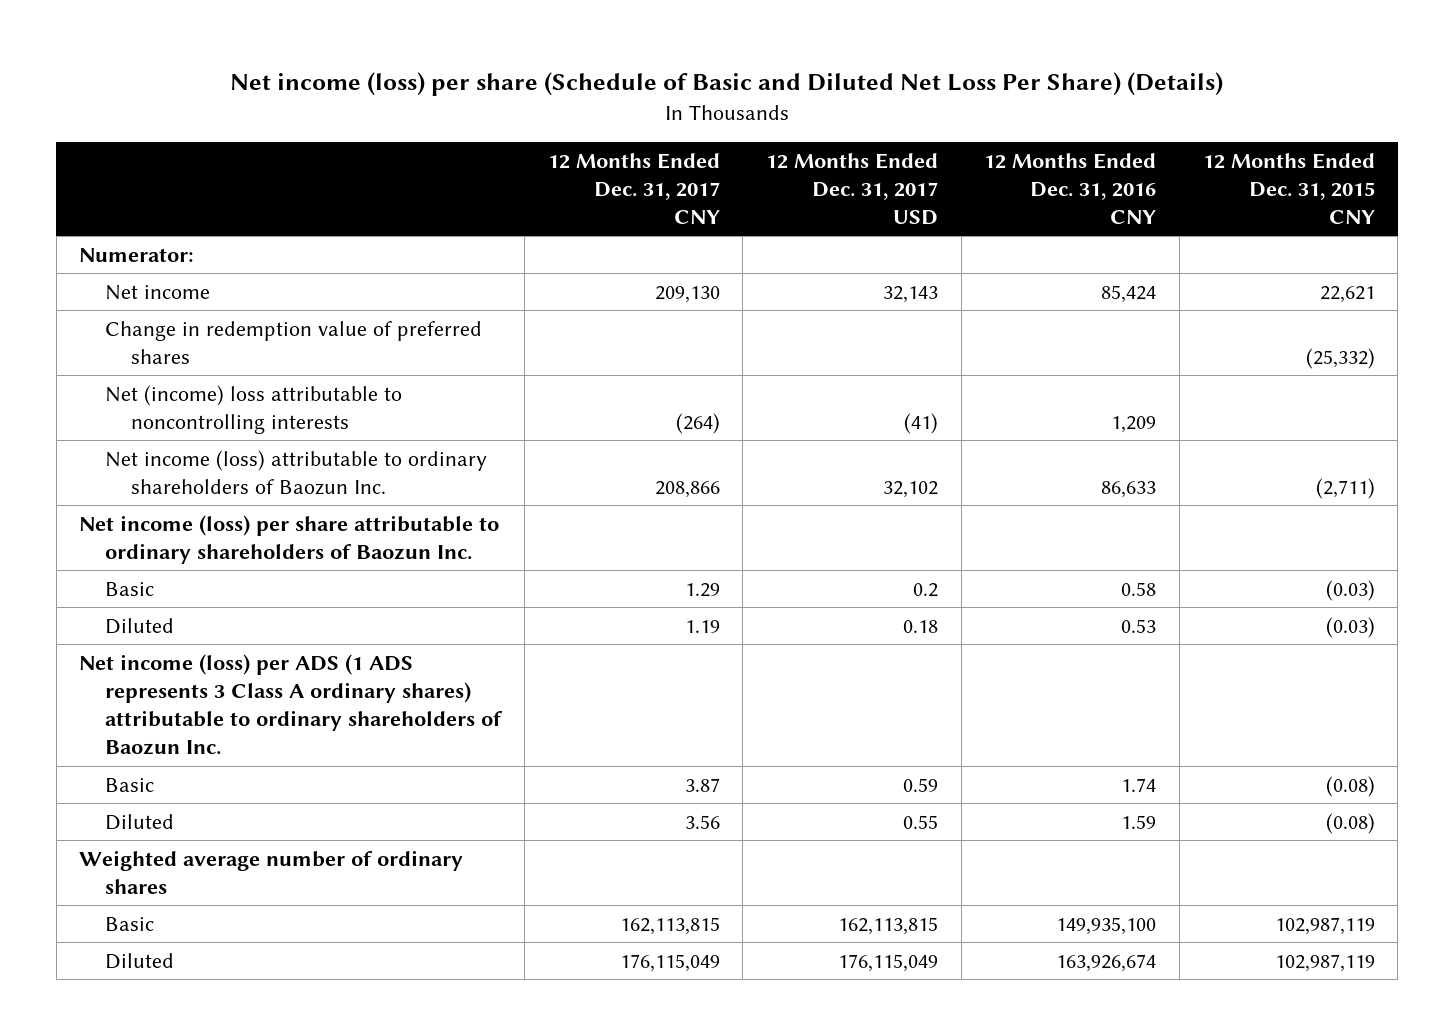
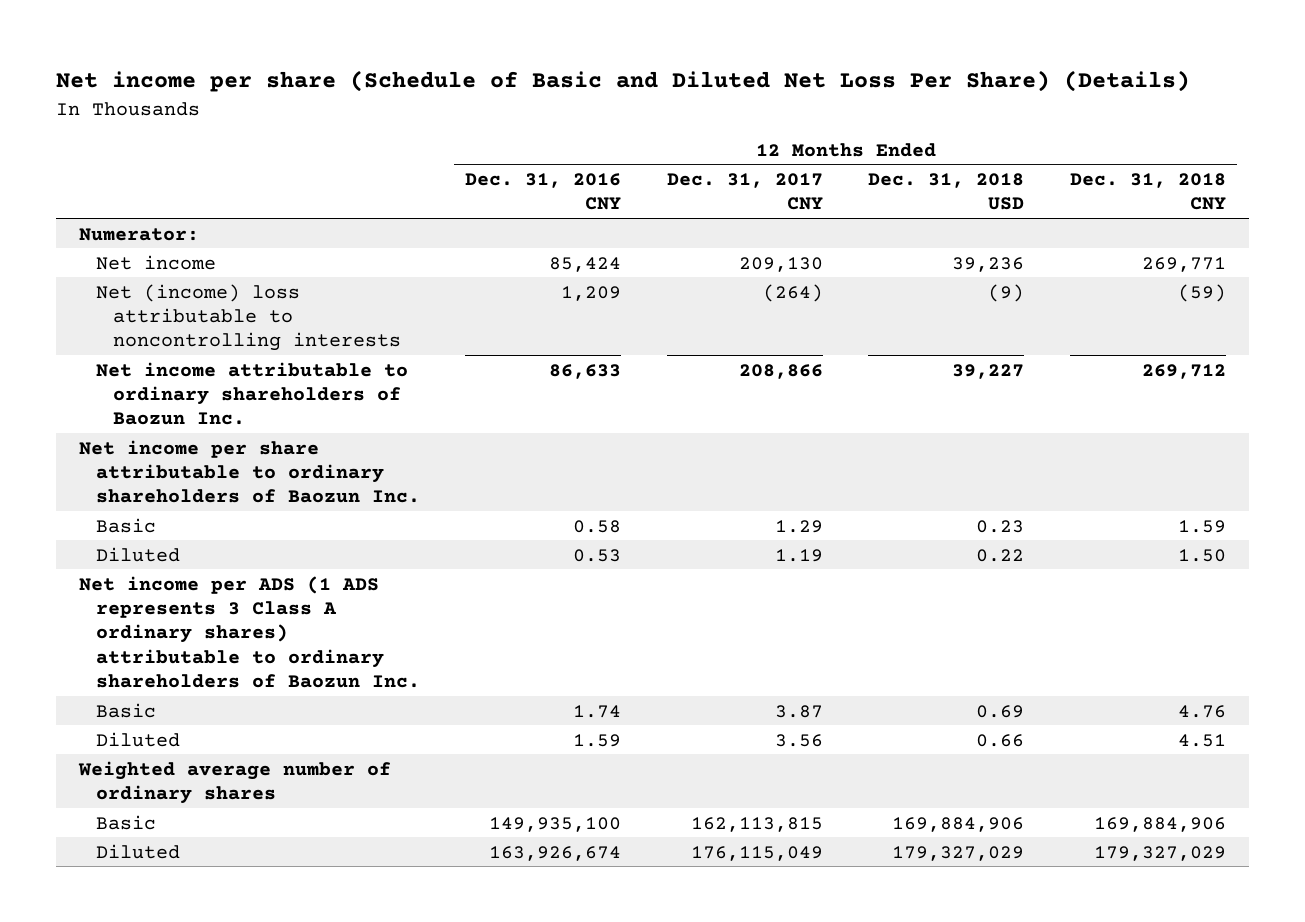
- Net income (loss) per share (Schedule of Basic and Diluted Net Loss Per Share) (Details)
+ Net income per share (Schedule of Basic and Diluted Net Loss Per Share) (Details)
- | 12 Months Ended Dec. 31, 2017 CNY | 12 Months Ended Dec. 31, 2017 USD | 12 Months Ended Dec. 31, 2016 CNY | 12 Months Ended Dec. 31, 2015 CNY
+ | 12 Months Ended Dec. 31, 2016 CNY | 12 Months Ended Dec. 31, 2017 CNY | 12 Months Ended Dec. 31, 2018 USD | 12 Months Ended Dec. 31, 2018 CNY
- Change in redemption value of preferred shares | | | | (25,332)
- Net income (loss) attributable to ordinary shareholders of Baozun Inc. | 208,866 | 32,102 | 86,633 | (2,711)
- Net income (loss) per share attributable to ordinary shareholders of Baozun Inc.
+ Net income attributable to ordinary shareholders of Baozun Inc. | 86,633 | 208,866 | 39,227 | 269,712
+ Net income per share attributable to ordinary shareholders of Baozun Inc.
- Net income (loss) per ADS (1 ADS represents 3 Class A ordinary shares) attributable to ordinary shareholders of Baozun Inc.
+ Net income per ADS (1 ADS represents 3 Class A ordinary shares) attributable to ordinary shareholders of Baozun Inc.

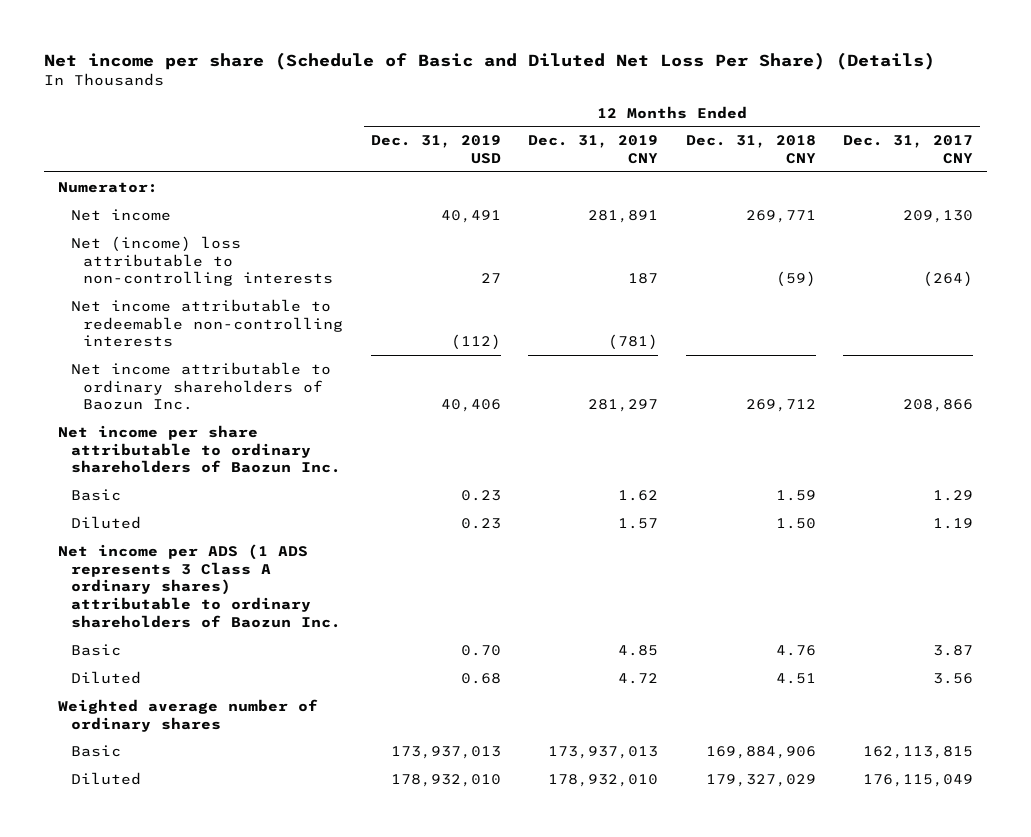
- | 12 Months Ended Dec. 31, 2016 CNY | 12 Months Ended Dec. 31, 2017 CNY | 12 Months Ended Dec. 31, 2018 USD | 12 Months Ended Dec. 31, 2018 CNY
+ | 12 Months Ended Dec. 31, 2019 USD | 12 Months Ended Dec. 31, 2019 CNY | 12 Months Ended Dec. 31, 2018 CNY | 12 Months Ended Dec. 31, 2017 CNY
- Net (income) loss attributable to noncontrolling interests | 1,209 | (264) | (9) | (59)
+ Net (income) loss attributable to non-controlling interests | 27 | 187 | (59) | (264)
+ Net income attributable to redeemable non-controlling interests | (112) | (781) | |

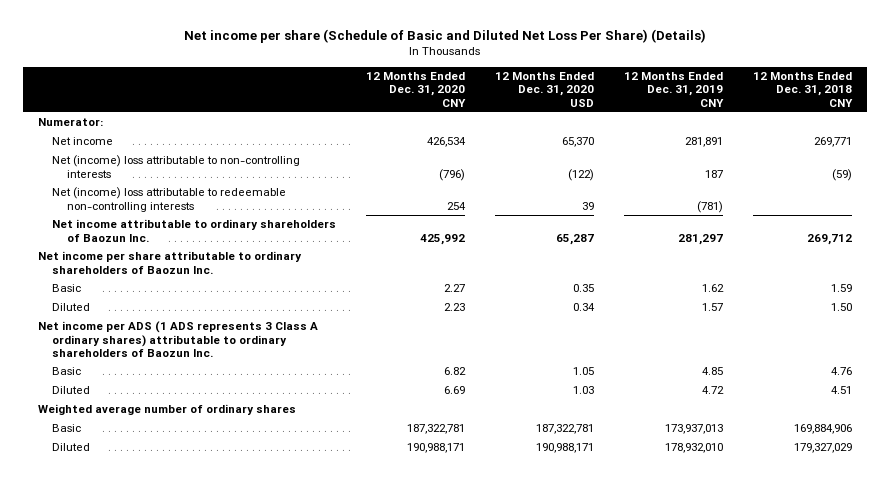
- | 12 Months Ended Dec. 31, 2019 USD | 12 Months Ended Dec. 31, 2019 CNY | 12 Months Ended Dec. 31, 2018 CNY | 12 Months Ended Dec. 31, 2017 CNY
+ | 12 Months Ended Dec. 31, 2020 CNY | 12 Months Ended Dec. 31, 2020 USD | 12 Months Ended Dec. 31, 2019 CNY | 12 Months Ended Dec. 31, 2018 CNY
- Net income attributable to redeemable non-controlling interests | (112) | (781) | |
+ Net (income) loss attributable to redeemable non-controlling interests | 254 | 39 | (781) |

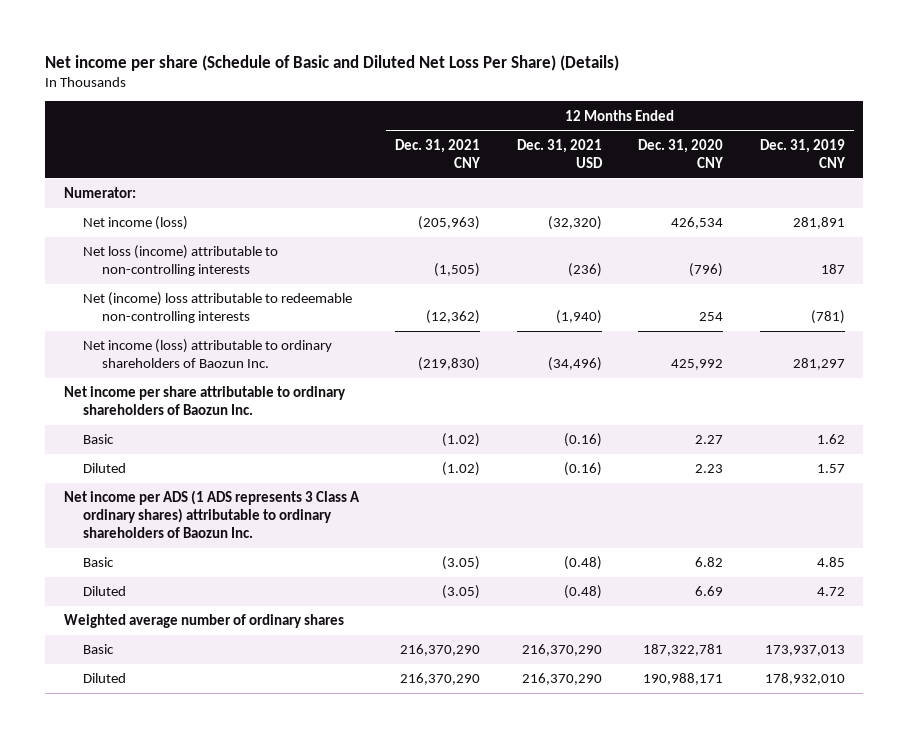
- | 12 Months Ended Dec. 31, 2020 CNY | 12 Months Ended Dec. 31, 2020 USD | 12 Months Ended Dec. 31, 2019 CNY | 12 Months Ended Dec. 31, 2018 CNY
+ | 12 Months Ended Dec. 31, 2021 CNY | 12 Months Ended Dec. 31, 2021 USD | 12 Months Ended Dec. 31, 2020 CNY | 12 Months Ended Dec. 31, 2019 CNY
- Net income | 426,534 | 65,370 | 281,891 | 269,771
- Net (income) loss attributable to non-controlling interests | (796) | (122) | 187 | (59)
+ Net income (loss) | (205,963) | (32,320) | 426,534 | 281,891
+ Net loss (income) attributable to non-controlling interests | (1,505) | (236) | (796) | 187
- Net income attributable to ordinary shareholders of Baozun Inc. | 425,992 | 65,287 | 281,297 | 269,712
+ Net income (loss) attributable to ordinary shareholders of Baozun Inc. | (219,830) | (34,496) | 425,992 | 281,297

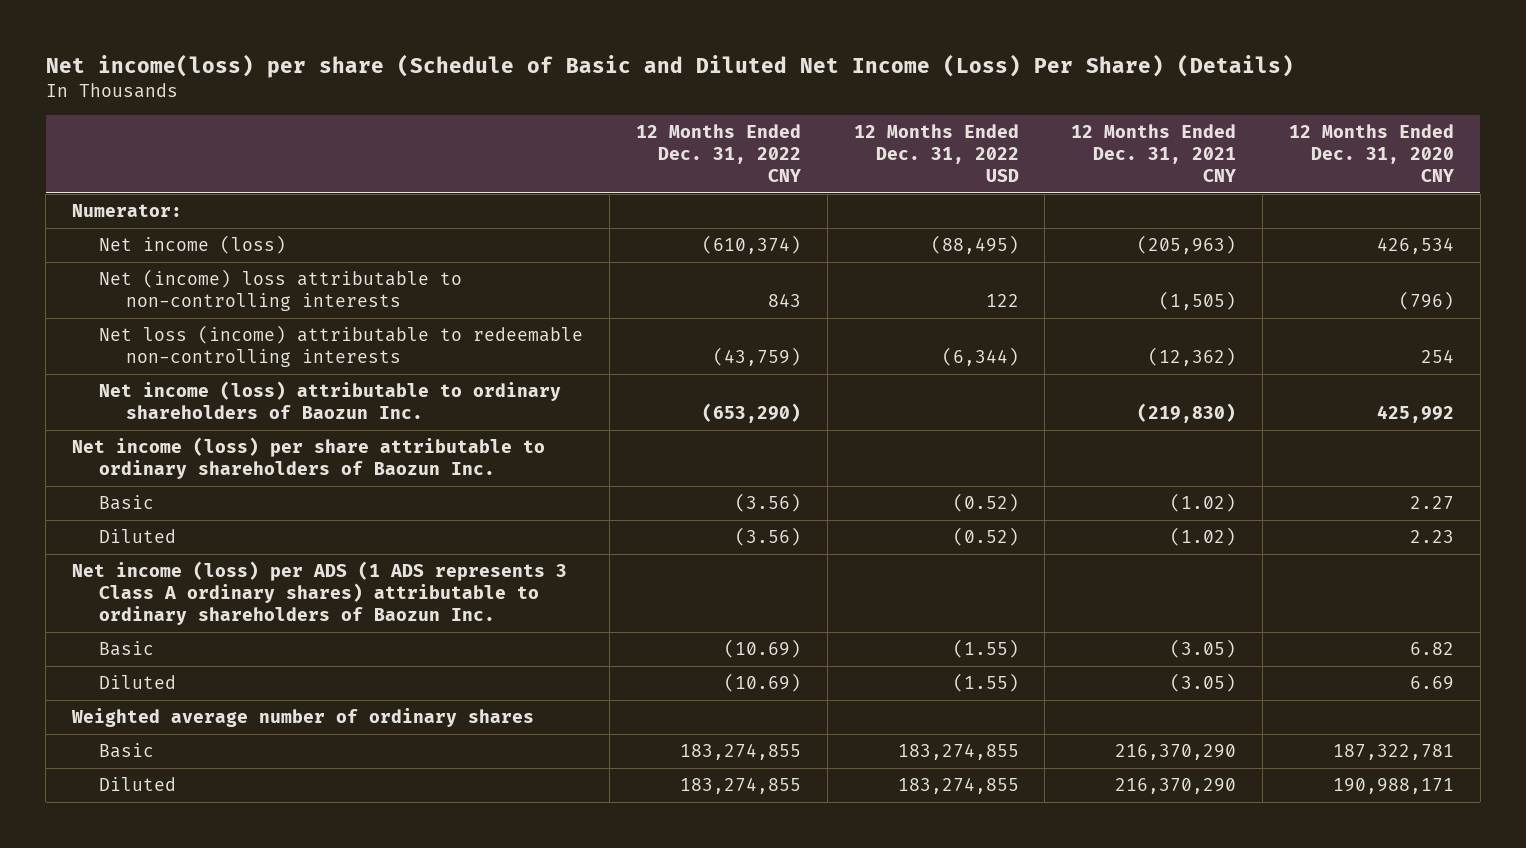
- Net income per share (Schedule of Basic and Diluted Net Loss Per Share) (Details)
+ Net income(loss) per share (Schedule of Basic and Diluted Net Income (Loss) Per Share) (Details)
- | 12 Months Ended Dec. 31, 2021 CNY | 12 Months Ended Dec. 31, 2021 USD | 12 Months Ended Dec. 31, 2020 CNY | 12 Months Ended Dec. 31, 2019 CNY
+ | 12 Months Ended Dec. 31, 2022 CNY | 12 Months Ended Dec. 31, 2022 USD | 12 Months Ended Dec. 31, 2021 CNY | 12 Months Ended Dec. 31, 2020 CNY
- Net loss (income) attributable to non-controlling interests | (1,505) | (236) | (796) | 187
- Net (income) loss attributable to redeemable non-controlling interests | (12,362) | (1,940) | 254 | (781)
+ Net (income) loss attributable to non-controlling interests | 843 | 122 | (1,505) | (796)
+ Net loss (income) attributable to redeemable non-controlling interests | (43,759) | (6,344) | (12,362) | 254
- Net income per share attributable to ordinary shareholders of Baozun Inc.
+ Net income (loss) per share attributable to ordinary shareholders of Baozun Inc.
- Net income per ADS (1 ADS represents 3 Class A ordinary shares) attributable to ordinary shareholders of Baozun Inc.
+ Net income (loss) per ADS (1 ADS represents 3 Class A ordinary shares) attributable to ordinary shareholders of Baozun Inc.

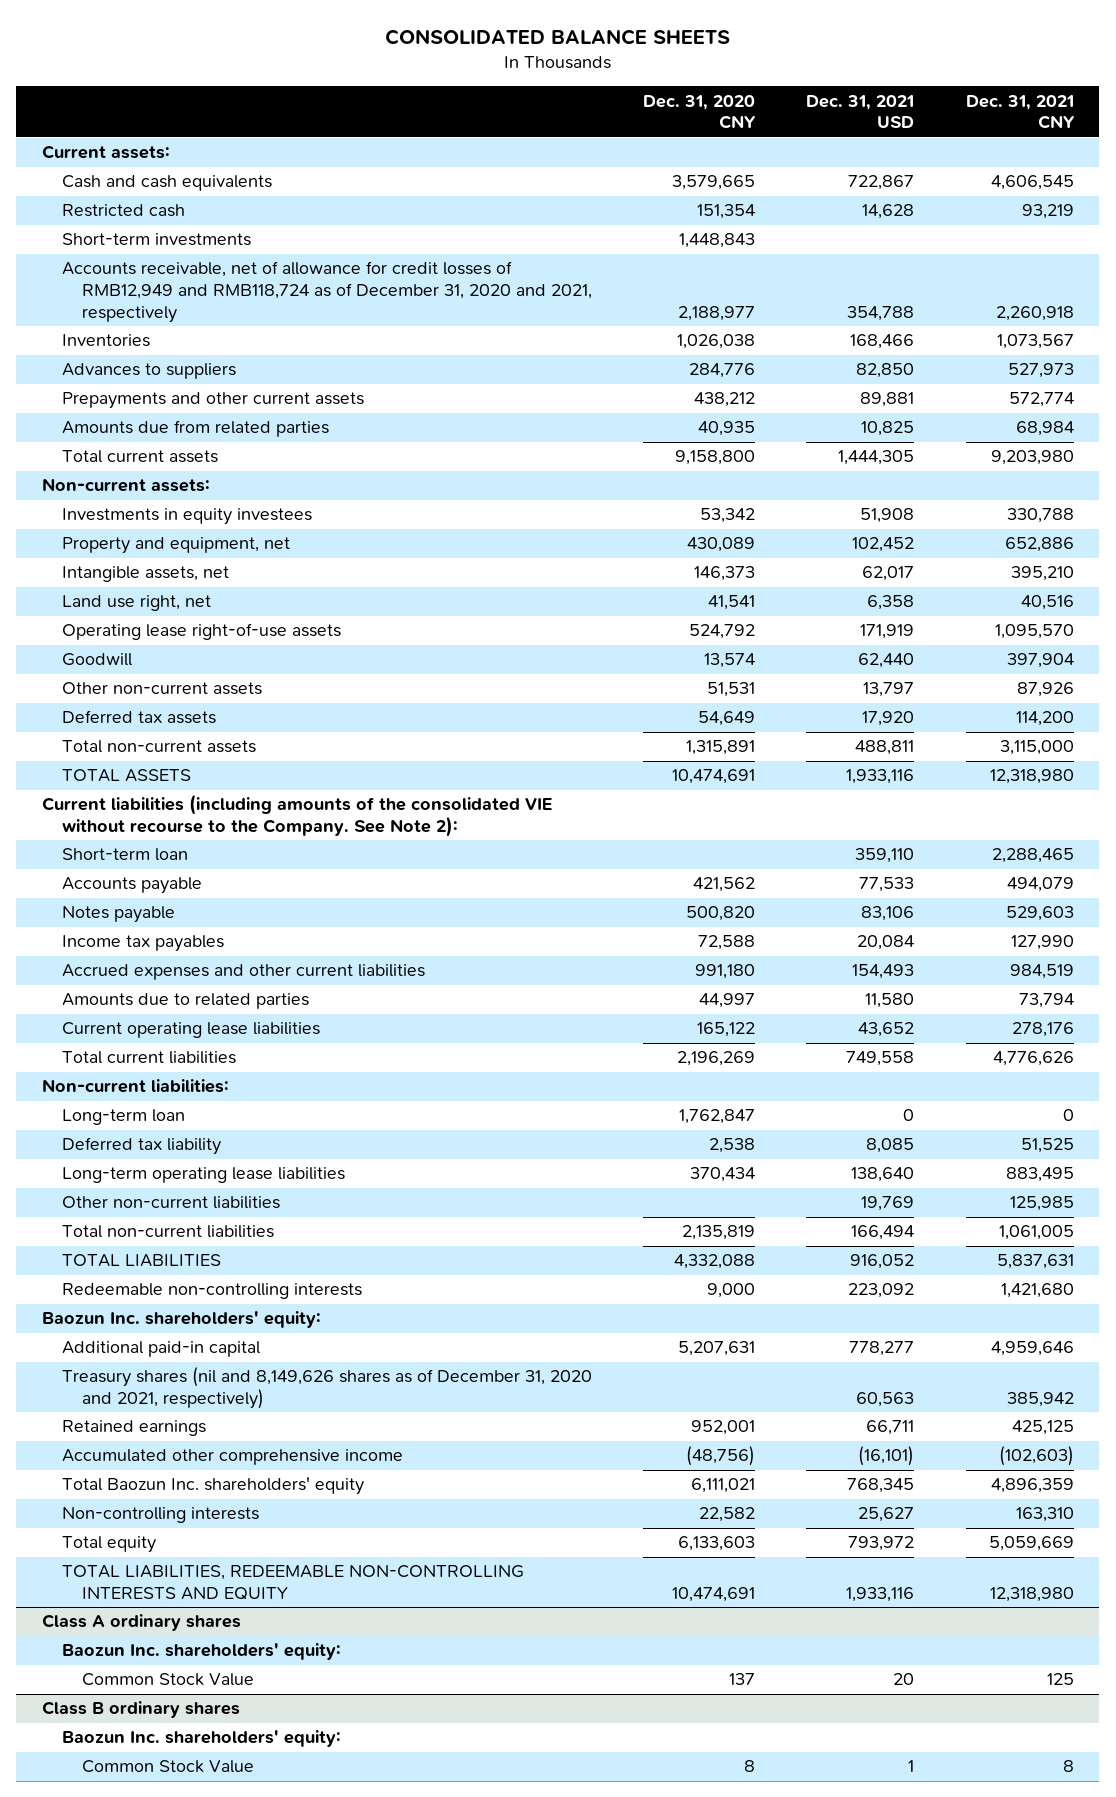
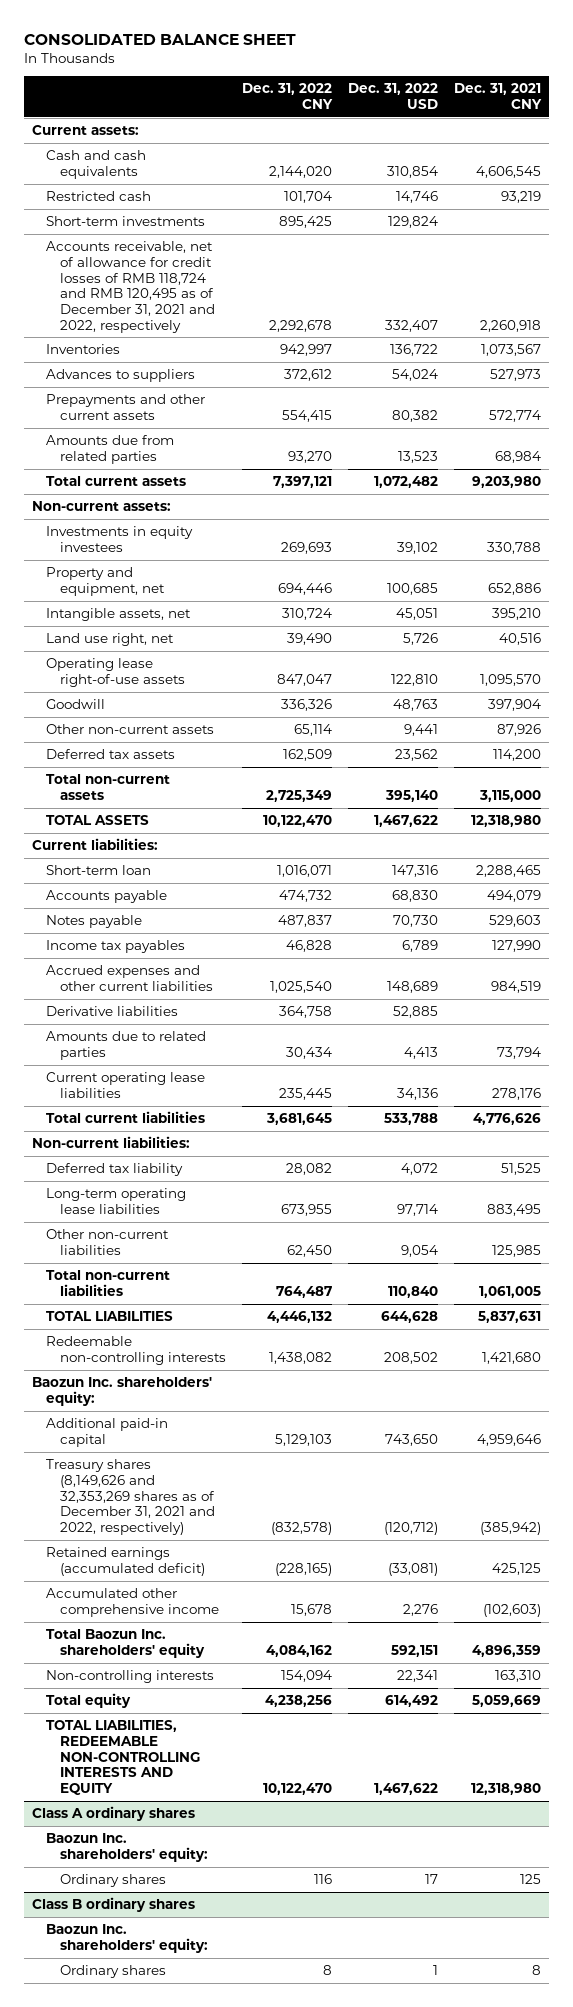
- CONSOLIDATED BALANCE SHEETS
+ CONSOLIDATED BALANCE SHEET
- | Dec. 31, 2020 CNY | Dec. 31, 2021 USD | Dec. 31, 2021 CNY
+ | Dec. 31, 2022 CNY | Dec. 31, 2022 USD | Dec. 31, 2021 CNY
- Accounts receivable, net of allowance for credit losses of RMB12,949 and RMB118,724 as of December 31, 2020 and 2021, respectively | 2,188,977 | 354,788 | 2,260,918
+ Accounts receivable, net of allowance for credit losses of RMB 118,724 and RMB 120,495 as of December 31, 2021 and 2022, respectively | 2,292,678 | 332,407 | 2,260,918
- Current liabilities (including amounts of the consolidated VIE without recourse to the Company. See Note 2):
+ Current liabilities:
+ Derivative liabilities | 364,758 | 52,885 |
- Long-term loan | 1,762,847 | 0 | 0
- Treasury shares (nil and 8,149,626 shares as of December 31, 2020 and 2021, respectively) | | 60,563 | 385,942
- Retained earnings | 952,001 | 66,711 | 425,125
+ Treasury shares (8,149,626 and 32,353,269 shares as of December 31, 2021 and 2022, respectively) | (832,578) | (120,712) | (385,942)
+ Retained earnings (accumulated deficit) | (228,165) | (33,081) | 425,125
@ Class A ordinary shares
- Common Stock Value | 137 | 20 | 125
+ Ordinary shares | 116 | 17 | 125
@ Class B ordinary shares
- Common Stock Value | 8 | 1 | 8
+ Ordinary shares | 8 | 1 | 8

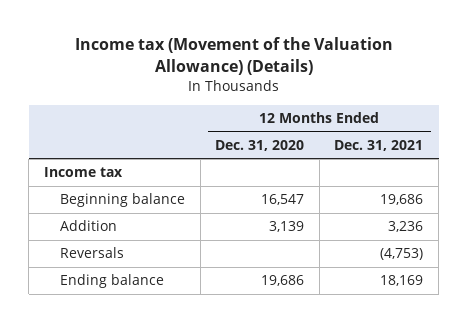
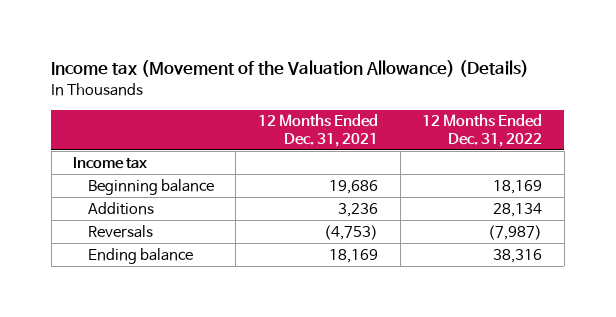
- | 12 Months Ended Dec. 31, 2020 | 12 Months Ended Dec. 31, 2021
+ | 12 Months Ended Dec. 31, 2021 | 12 Months Ended Dec. 31, 2022
- Addition | 3,139 | 3,236
+ Additions | 3,236 | 28,134

